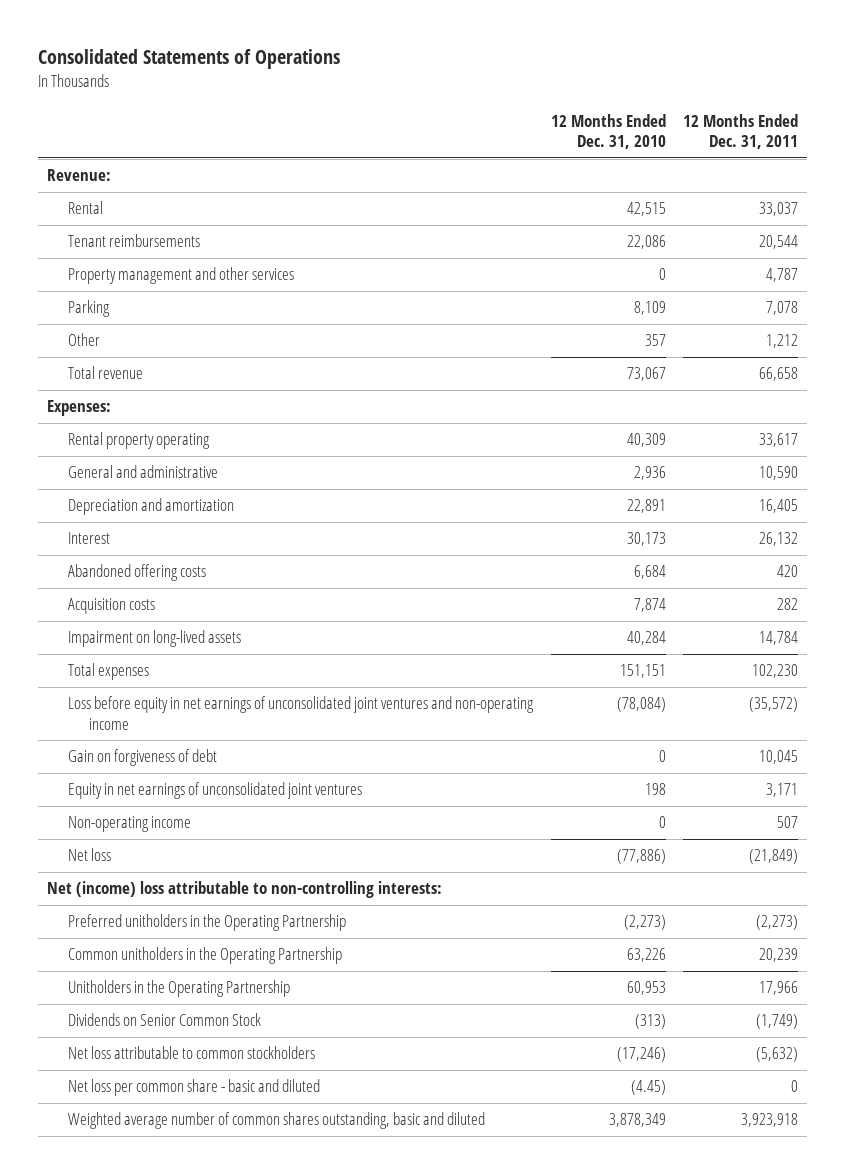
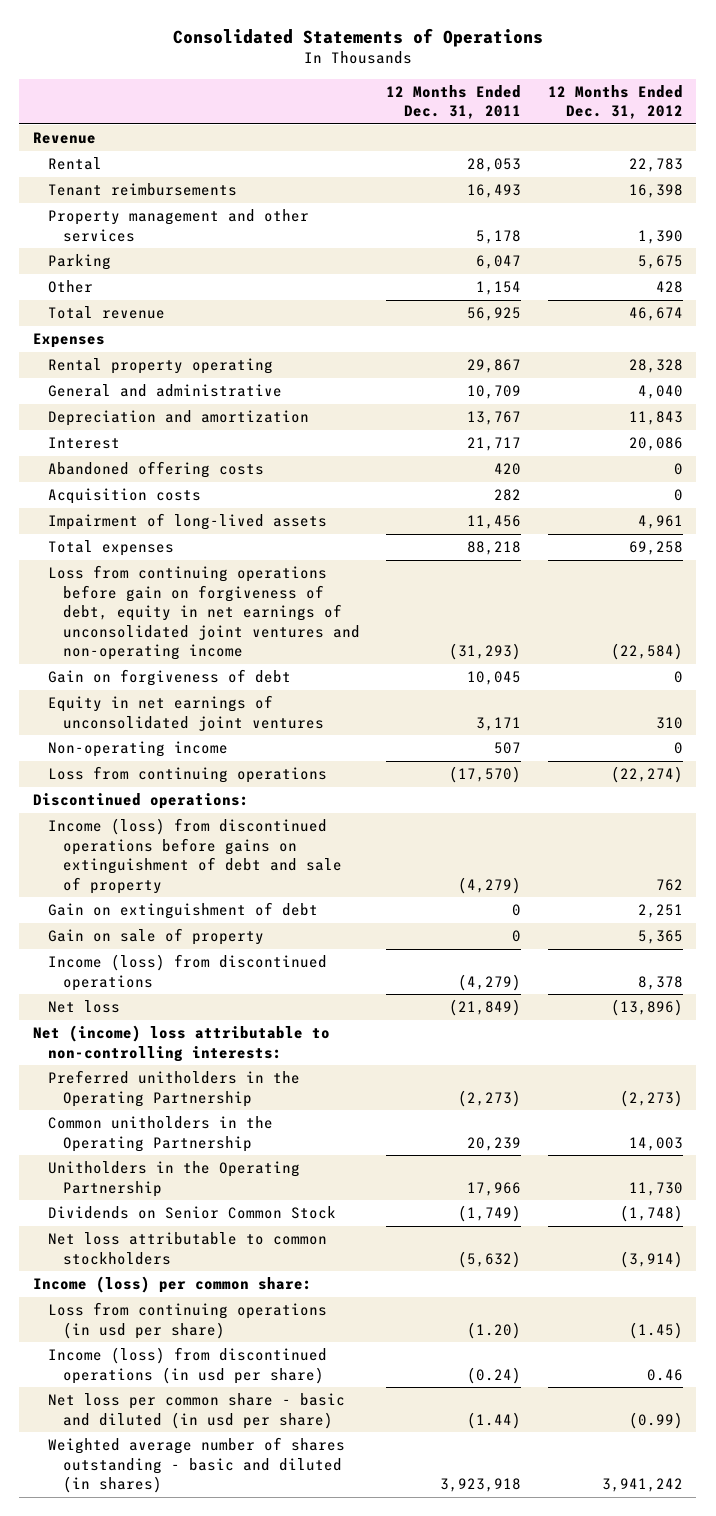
- | 12 Months Ended Dec. 31, 2010 | 12 Months Ended Dec. 31, 2011
+ | 12 Months Ended Dec. 31, 2011 | 12 Months Ended Dec. 31, 2012
- Revenue:
- Rental | 42,515 | 33,037
- Tenant reimbursements | 22,086 | 20,544
- Property management and other services | 0 | 4,787
- Parking | 8,109 | 7,078
- Other | 357 | 1,212
- Total revenue | 73,067 | 66,658
- Expenses:
- Rental property operating | 40,309 | 33,617
- General and administrative | 2,936 | 10,590
- Depreciation and amortization | 22,891 | 16,405
- Interest | 30,173 | 26,132
+ Revenue
+ Rental | 28,053 | 22,783
+ Tenant reimbursements | 16,493 | 16,398
+ Property management and other services | 5,178 | 1,390
+ Parking | 6,047 | 5,675
+ Other | 1,154 | 428
+ Total revenue | 56,925 | 46,674
+ Expenses
+ Rental property operating | 29,867 | 28,328
+ General and administrative | 10,709 | 4,040
+ Depreciation and amortization | 13,767 | 11,843
+ Interest | 21,717 | 20,086
- Impairment on long-lived assets | 40,284 | 14,784
- Total expenses | 151,151 | 102,230
- Loss before equity in net earnings of unconsolidated joint ventures and non-operating income | (78,084) | (35,572)
+ Impairment of long-lived assets | 11,456 | 4,961
+ Total expenses | 88,218 | 69,258
+ Loss from continuing operations before gain on forgiveness of debt, equity in net earnings of unconsolidated joint ventures and non-operating income | (31,293) | (22,584)
+ Loss from continuing operations | (17,570) | (22,274)
+ Discontinued operations:
+ Income (loss) from discontinued operations before gains on extinguishment of debt and sale of property | (4,279) | 762
+ Gain on extinguishment of debt | 0 | 2,251
+ Gain on sale of property | 0 | 5,365
+ Income (loss) from discontinued operations | (4,279) | 8,378
- Net loss per common share - basic and diluted | (4.45) | 0
- Weighted average number of common shares outstanding, basic and diluted | 3,878,349 | 3,923,918
+ Income (loss) per common share:
+ Loss from continuing operations (in usd per share) | (1.20) | (1.45)
+ Income (loss) from discontinued operations (in usd per share) | (0.24) | 0.46
+ Net loss per common share - basic and diluted (in usd per share) | (1.44) | (0.99)
+ Weighted average number of shares outstanding - basic and diluted (in shares) | 3,923,918 | 3,941,242

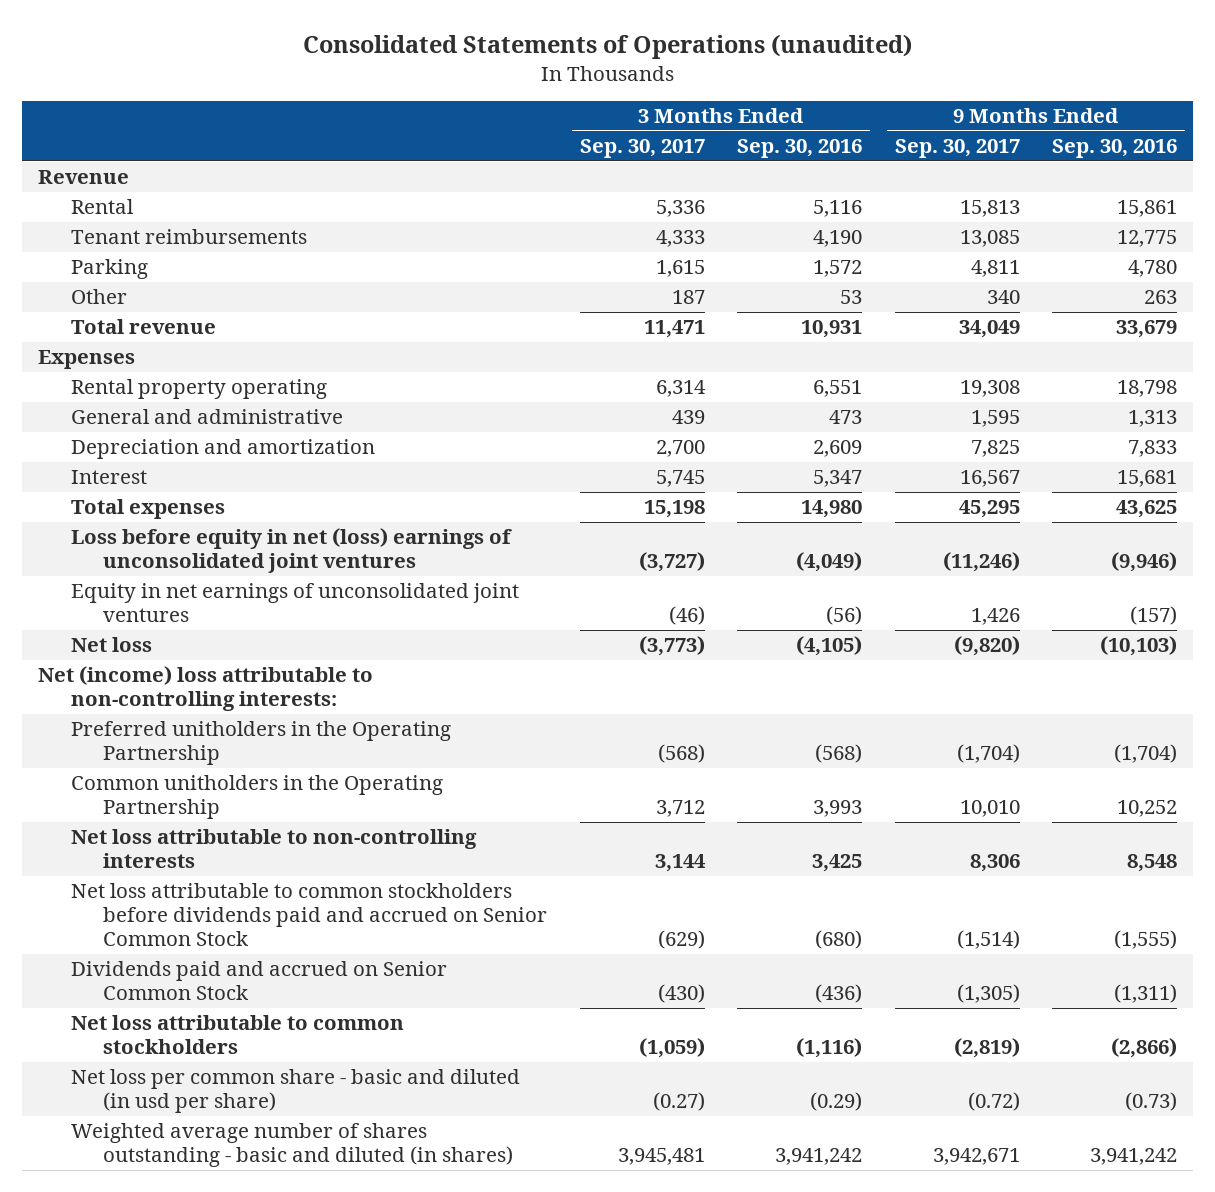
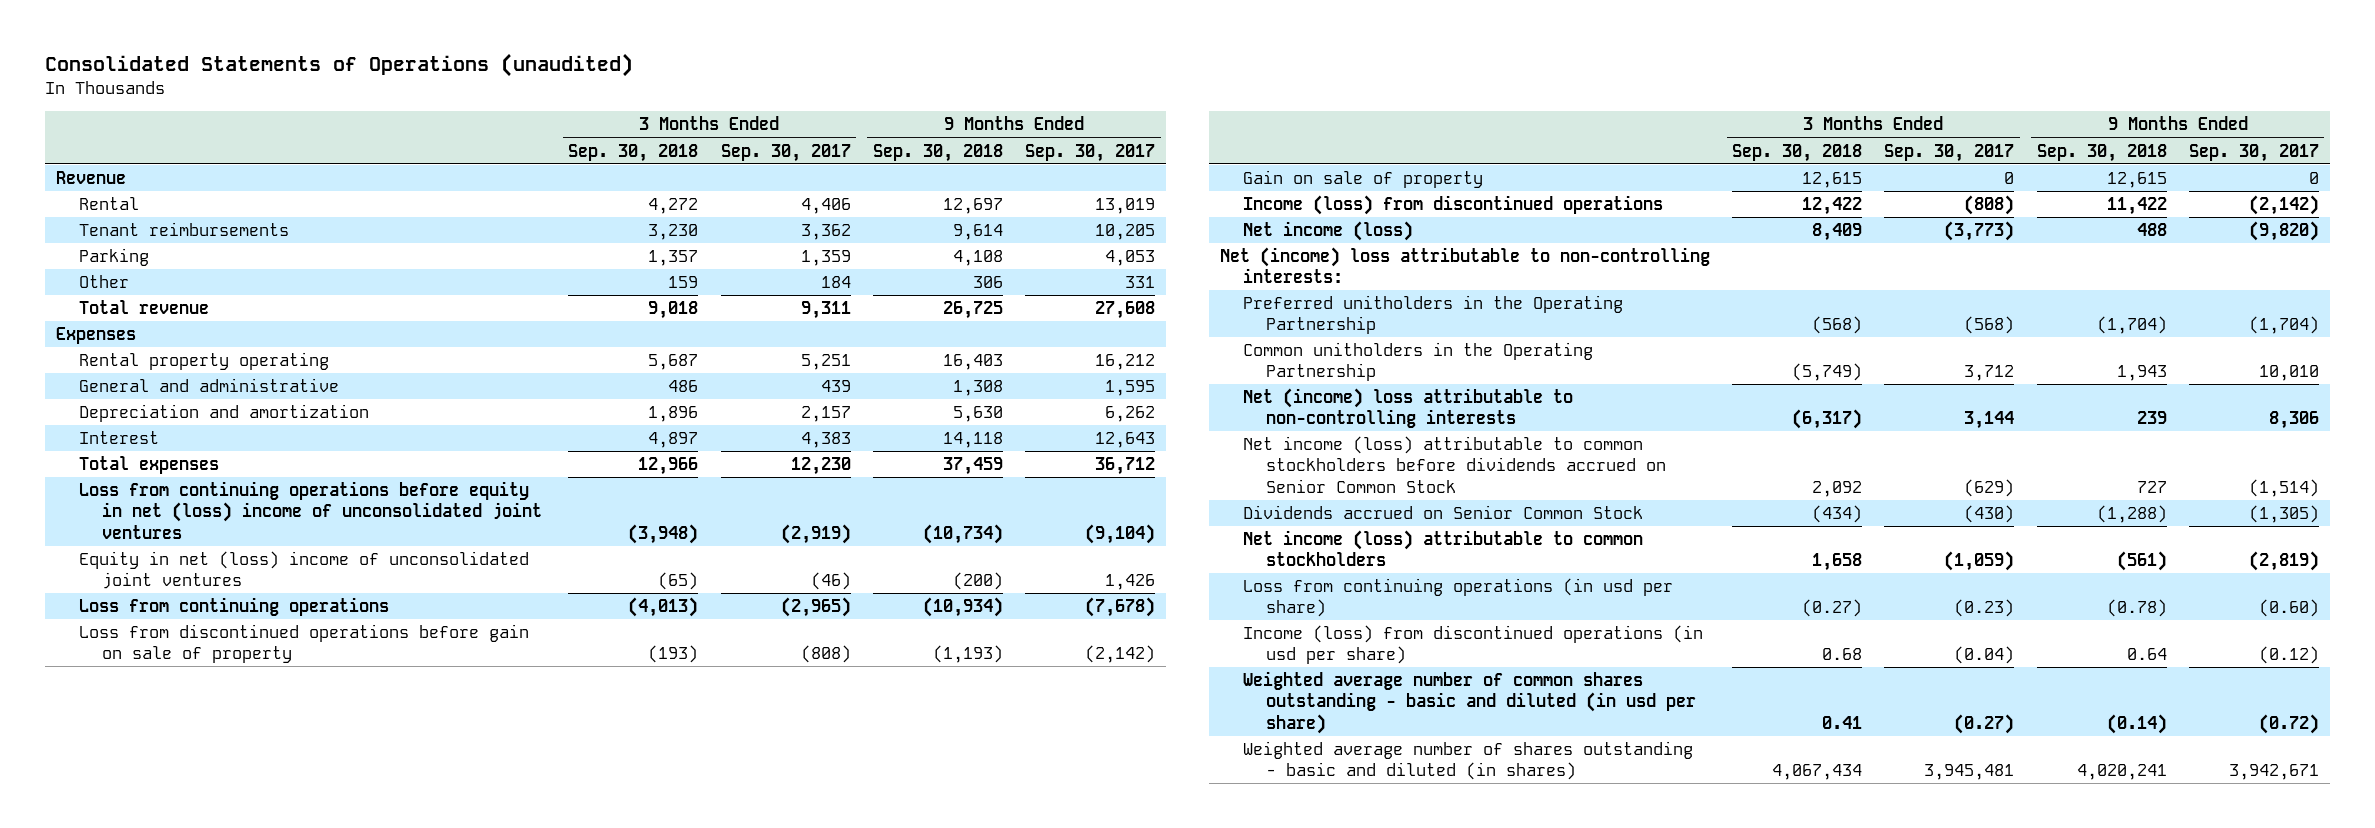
- | 3 Months Ended Sep. 30, 2017 | 3 Months Ended Sep. 30, 2016 | 9 Months Ended Sep. 30, 2017 | 9 Months Ended Sep. 30, 2016
+ | 3 Months Ended Sep. 30, 2018 | 3 Months Ended Sep. 30, 2017 | 9 Months Ended Sep. 30, 2018 | 9 Months Ended Sep. 30, 2017
- Rental | 5,336 | 5,116 | 15,813 | 15,861
- Tenant reimbursements | 4,333 | 4,190 | 13,085 | 12,775
- Parking | 1,615 | 1,572 | 4,811 | 4,780
- Other | 187 | 53 | 340 | 263
- Total revenue | 11,471 | 10,931 | 34,049 | 33,679
+ Rental | 4,272 | 4,406 | 12,697 | 13,019
+ Tenant reimbursements | 3,230 | 3,362 | 9,614 | 10,205
+ Parking | 1,357 | 1,359 | 4,108 | 4,053
+ Other | 159 | 184 | 306 | 331
+ Total revenue | 9,018 | 9,311 | 26,725 | 27,608
- Rental property operating | 6,314 | 6,551 | 19,308 | 18,798
+ Rental property operating | 5,687 | 5,251 | 16,403 | 16,212
- Depreciation and amortization | 2,700 | 2,609 | 7,825 | 7,833
- Interest | 5,745 | 5,347 | 16,567 | 15,681
- Total expenses | 15,198 | 14,980 | 45,295 | 43,625
- Loss before equity in net (loss) earnings of unconsolidated joint ventures | (3,727) | (4,049) | (11,246) | (9,946)
- Equity in net earnings of unconsolidated joint ventures | (46) | (56) | 1,426 | (157)
- Net loss | (3,773) | (4,105) | (9,820) | (10,103)
+ Depreciation and amortization | 1,896 | 2,157 | 5,630 | 6,262
+ Interest | 4,897 | 4,383 | 14,118 | 12,643
+ Total expenses | 12,966 | 12,230 | 37,459 | 36,712
+ Loss from continuing operations before equity in net (loss) income of unconsolidated joint ventures | (3,948) | (2,919) | (10,734) | (9,104)
+ Equity in net (loss) income of unconsolidated joint ventures | (65) | (46) | (200) | 1,426
+ Loss from continuing operations | (4,013) | (2,965) | (10,934) | (7,678)
+ Loss from discontinued operations before gain on sale of property | (193) | (808) | (1,193) | (2,142)
+ Gain on sale of property | 12,615 | 0 | 12,615 | 0
+ Income (loss) from discontinued operations | 12,422 | (808) | 11,422 | (2,142)
+ Net income (loss) | 8,409 | (3,773) | 488 | (9,820)
- Net loss attributable to non-controlling interests | 3,144 | 3,425 | 8,306 | 8,548
- Net loss attributable to common stockholders before dividends paid and accrued on Senior Common Stock | (629) | (680) | (1,514) | (1,555)
- Dividends paid and accrued on Senior Common Stock | (430) | (436) | (1,305) | (1,311)
- Net loss attributable to common stockholders | (1,059) | (1,116) | (2,819) | (2,866)
- Net loss per common share - basic and diluted (in usd per share) | (0.27) | (0.29) | (0.72) | (0.73)
+ Net (income) loss attributable to non-controlling interests | (6,317) | 3,144 | 239 | 8,306
+ Net income (loss) attributable to common stockholders before dividends accrued on Senior Common Stock | 2,092 | (629) | 727 | (1,514)
+ Dividends accrued on Senior Common Stock | (434) | (430) | (1,288) | (1,305)
+ Net income (loss) attributable to common stockholders | 1,658 | (1,059) | (561) | (2,819)
+ Loss from continuing operations (in usd per share) | (0.27) | (0.23) | (0.78) | (0.60)
+ Income (loss) from discontinued operations (in usd per share) | 0.68 | (0.04) | 0.64 | (0.12)
+ Weighted average number of common shares outstanding - basic and diluted (in usd per share) | 0.41 | (0.27) | (0.14) | (0.72)

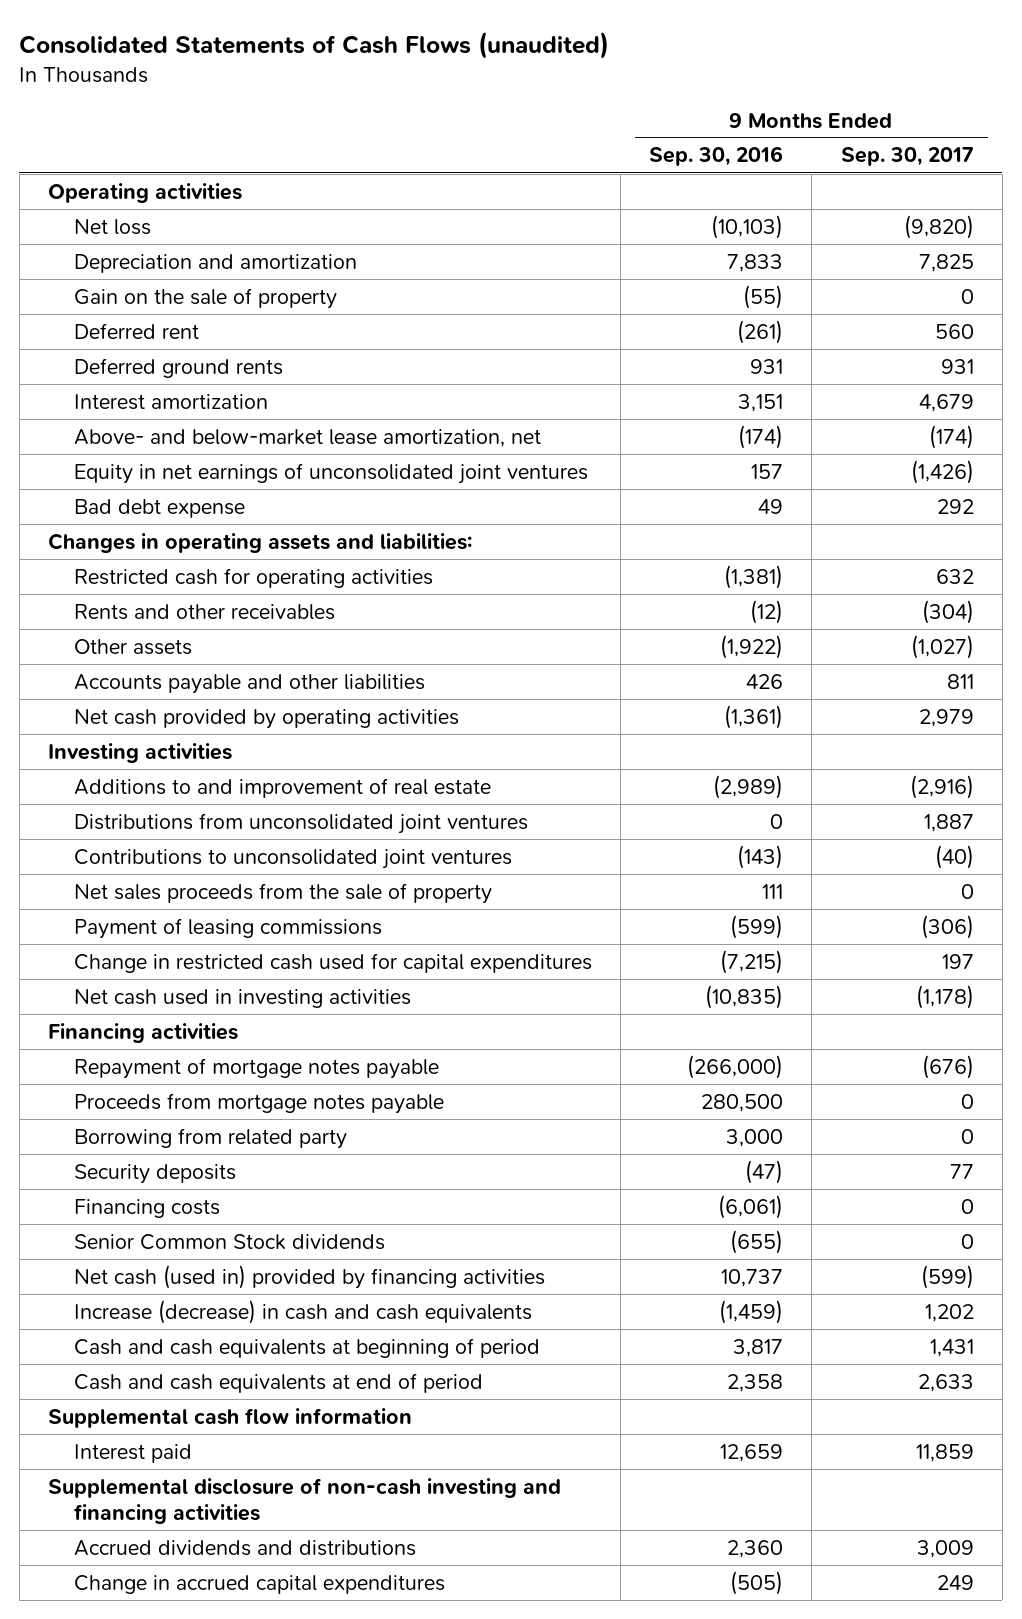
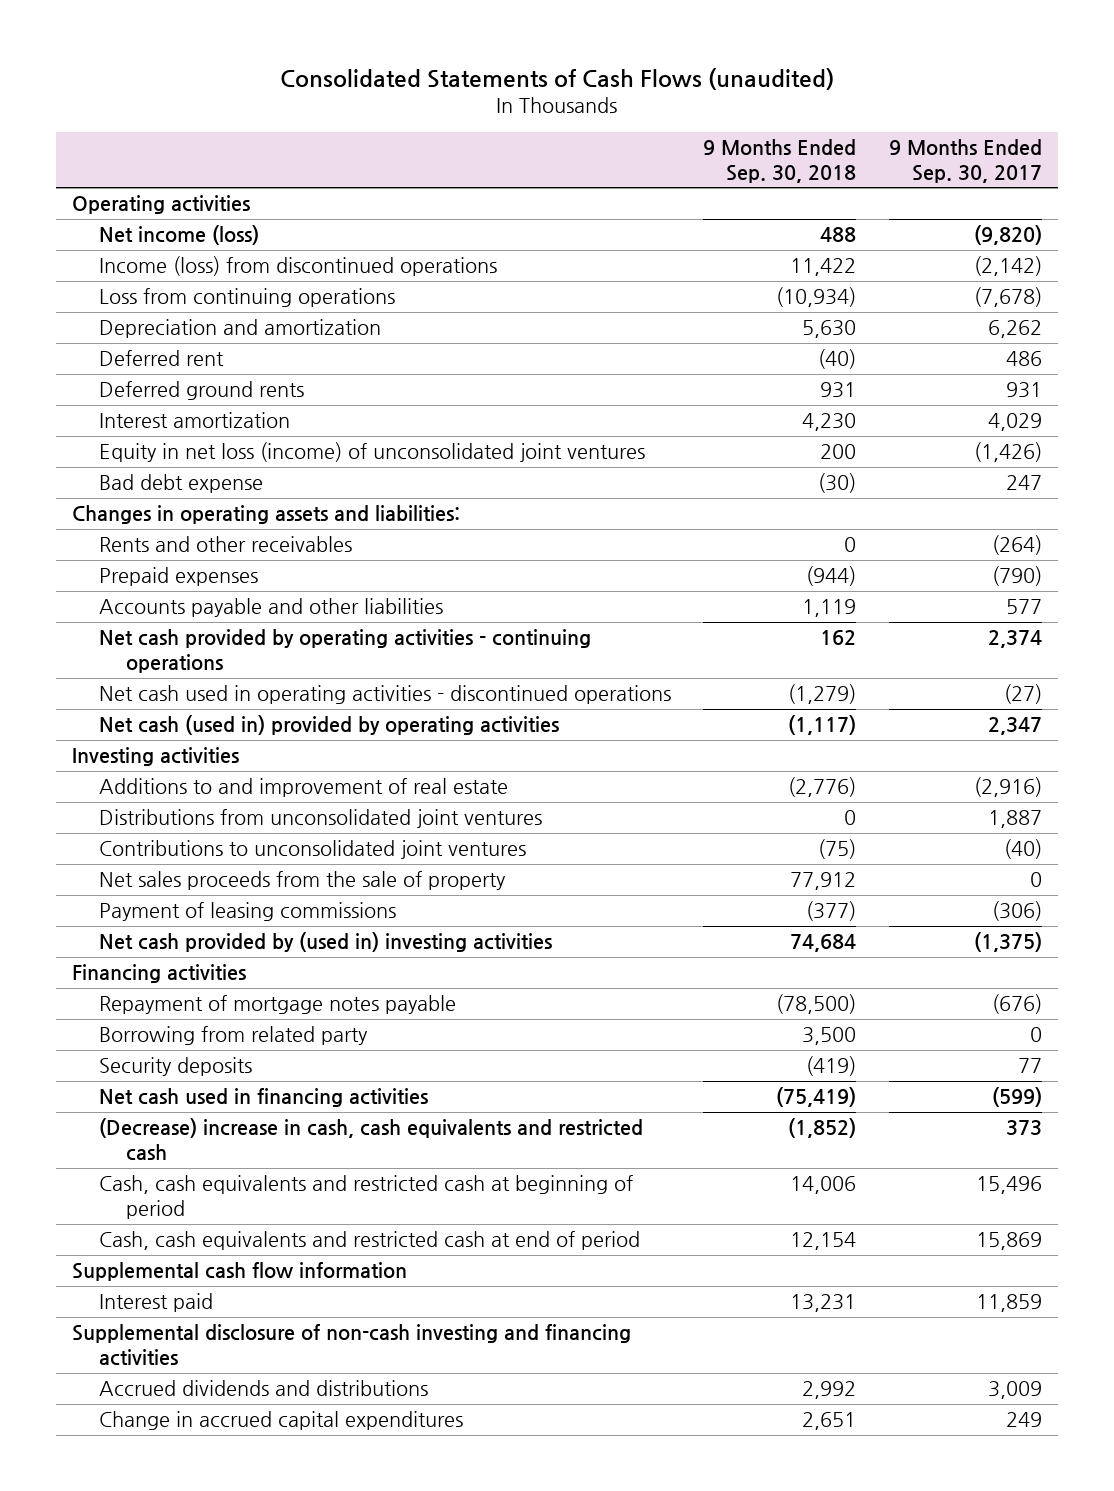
- | 9 Months Ended Sep. 30, 2016 | 9 Months Ended Sep. 30, 2017
+ | 9 Months Ended Sep. 30, 2018 | 9 Months Ended Sep. 30, 2017
- Net loss | (10,103) | (9,820)
- Depreciation and amortization | 7,833 | 7,825
- Gain on the sale of property | (55) | 0
- Deferred rent | (261) | 560
+ Net income (loss) | 488 | (9,820)
+ Income (loss) from discontinued operations | 11,422 | (2,142)
+ Loss from continuing operations | (10,934) | (7,678)
+ Depreciation and amortization | 5,630 | 6,262
+ Deferred rent | (40) | 486
- Interest amortization | 3,151 | 4,679
- Above- and below-market lease amortization, net | (174) | (174)
- Equity in net earnings of unconsolidated joint ventures | 157 | (1,426)
- Bad debt expense | 49 | 292
+ Interest amortization | 4,230 | 4,029
+ Equity in net loss (income) of unconsolidated joint ventures | 200 | (1,426)
+ Bad debt expense | (30) | 247
- Restricted cash for operating activities | (1,381) | 632
- Rents and other receivables | (12) | (304)
- Other assets | (1,922) | (1,027)
- Accounts payable and other liabilities | 426 | 811
- Net cash provided by operating activities | (1,361) | 2,979
+ Rents and other receivables | 0 | (264)
+ Prepaid expenses | (944) | (790)
+ Accounts payable and other liabilities | 1,119 | 577
+ Net cash provided by operating activities - continuing operations | 162 | 2,374
+ Net cash used in operating activities - discontinued operations | (1,279) | (27)
+ Net cash (used in) provided by operating activities | (1,117) | 2,347
- Change in restricted cash used for capital expenditures | (7,215) | 197
- Net cash used in investing activities | (10,835) | (1,178)
+ Net cash provided by (used in) investing activities | 74,684 | (1,375)
- Proceeds from mortgage notes payable | 280,500 | 0
- Financing costs | (6,061) | 0
- Senior Common Stock dividends | (655) | 0
- Net cash (used in) provided by financing activities | 10,737 | (599)
- Increase (decrease) in cash and cash equivalents | (1,459) | 1,202
- Cash and cash equivalents at beginning of period | 3,817 | 1,431
- Cash and cash equivalents at end of period | 2,358 | 2,633
+ Net cash used in financing activities | (75,419) | (599)
+ (Decrease) increase in cash, cash equivalents and restricted cash | (1,852) | 373
+ Cash, cash equivalents and restricted cash at beginning of period | 14,006 | 15,496
+ Cash, cash equivalents and restricted cash at end of period | 12,154 | 15,869

